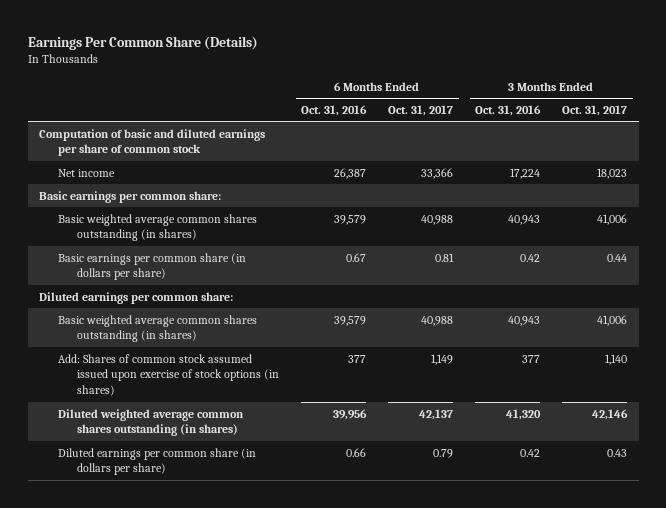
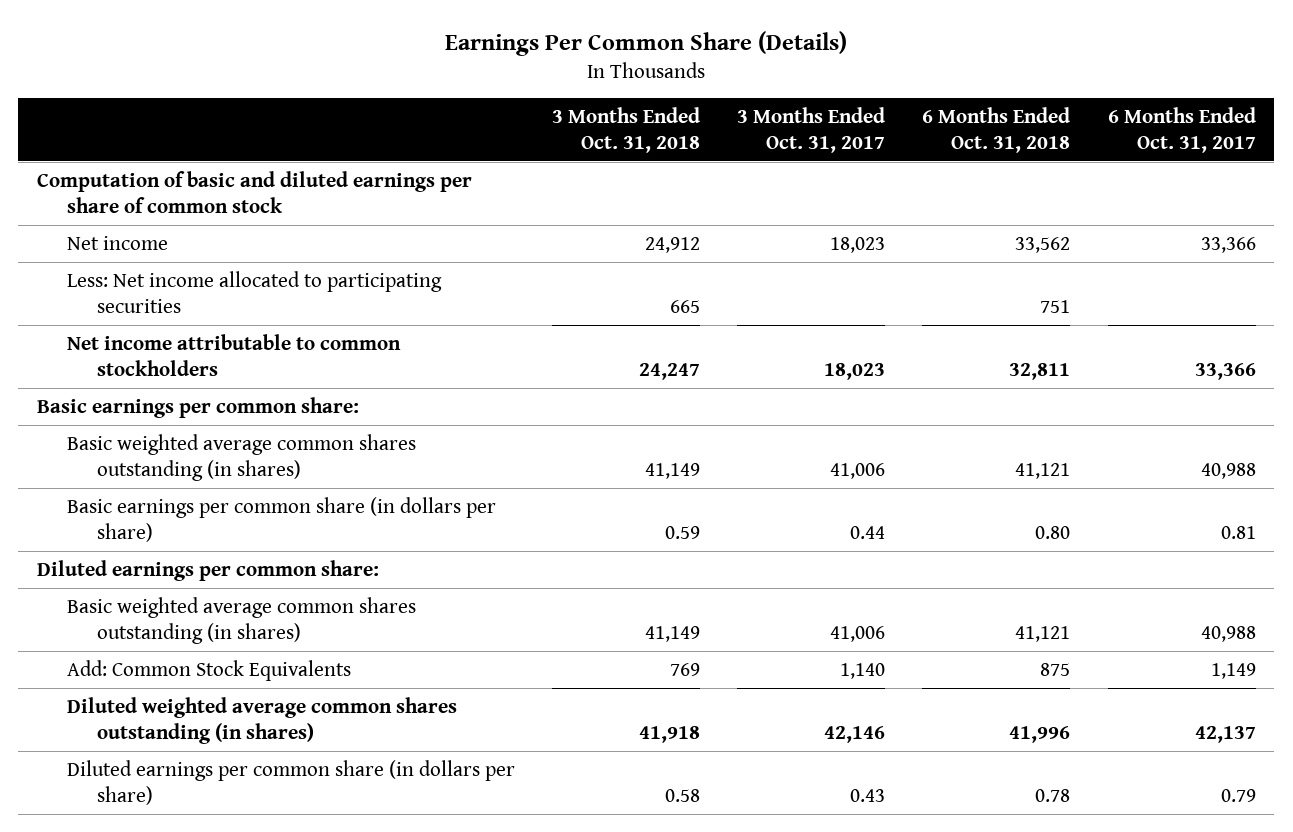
- | 6 Months Ended Oct. 31, 2016 | 6 Months Ended Oct. 31, 2017 | 3 Months Ended Oct. 31, 2016 | 3 Months Ended Oct. 31, 2017
+ | 3 Months Ended Oct. 31, 2018 | 3 Months Ended Oct. 31, 2017 | 6 Months Ended Oct. 31, 2018 | 6 Months Ended Oct. 31, 2017
+ Less: Net income allocated to participating securities | 665 | | 751 |
+ Net income attributable to common stockholders | 24,247 | 18,023 | 32,811 | 33,366
- Add: Shares of common stock assumed issued upon exercise of stock options (in shares) | 377 | 1,149 | 377 | 1,140
+ Add: Common Stock Equivalents | 769 | 1,140 | 875 | 1,149

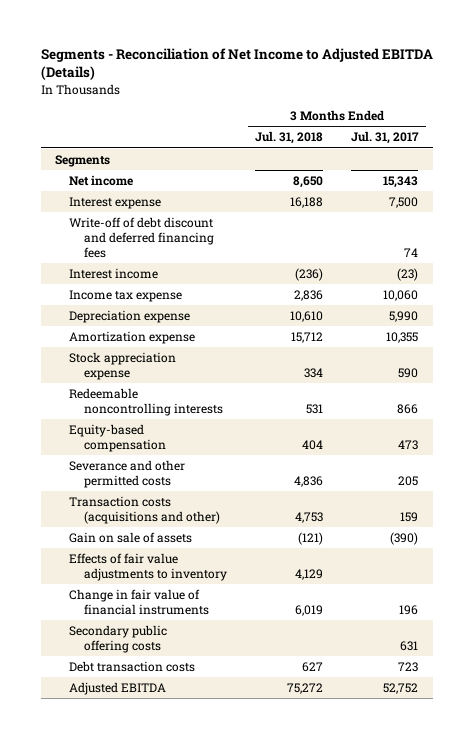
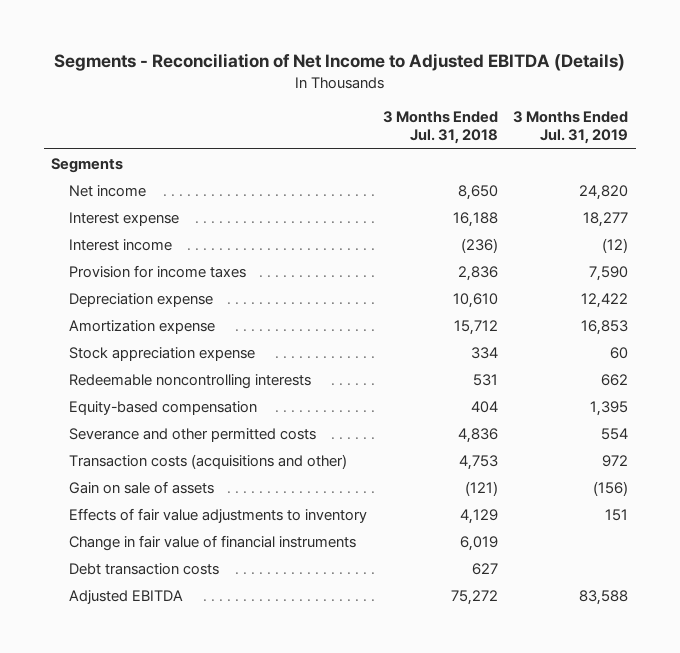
- | 3 Months Ended Jul. 31, 2018 | 3 Months Ended Jul. 31, 2017
+ | 3 Months Ended Jul. 31, 2018 | 3 Months Ended Jul. 31, 2019
- Write-off of debt discount and deferred financing fees | | 74
- Income tax expense | 2,836 | 10,060
+ Provision for income taxes | 2,836 | 7,590
- Secondary public offering costs | | 631

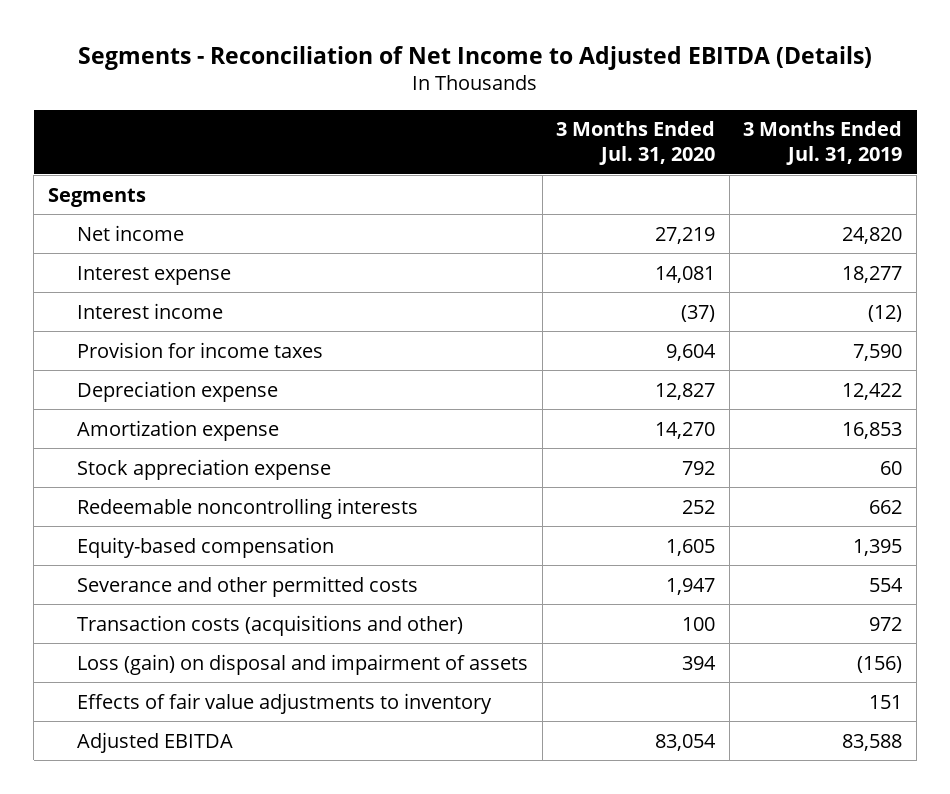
- | 3 Months Ended Jul. 31, 2018 | 3 Months Ended Jul. 31, 2019
+ | 3 Months Ended Jul. 31, 2020 | 3 Months Ended Jul. 31, 2019
- Gain on sale of assets | (121) | (156)
+ Loss (gain) on disposal and impairment of assets | 394 | (156)
- Change in fair value of financial instruments | 6,019 |
- Debt transaction costs | 627 |

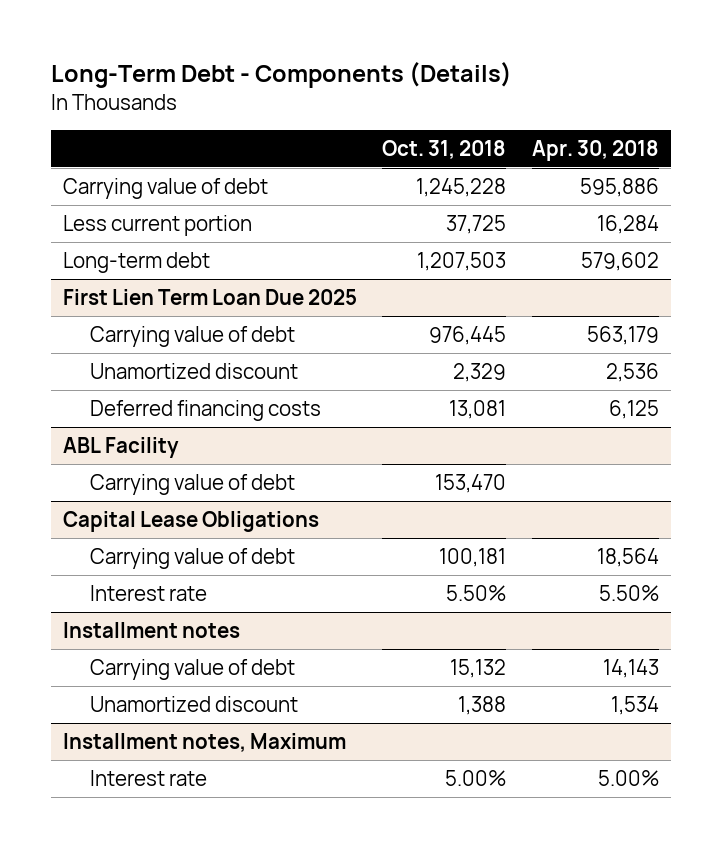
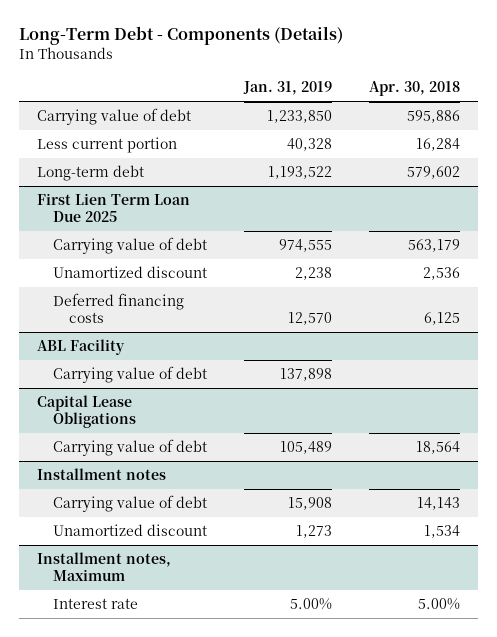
- | Oct. 31, 2018 | Apr. 30, 2018
+ | Jan. 31, 2019 | Apr. 30, 2018
@ Capital Lease Obligations
- Interest rate | 5.50% | 5.50%

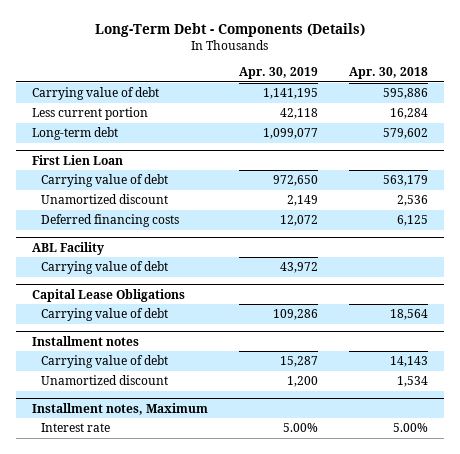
- | Jan. 31, 2019 | Apr. 30, 2018
+ | Apr. 30, 2019 | Apr. 30, 2018
- First Lien Term Loan Due 2025
+ First Lien Loan

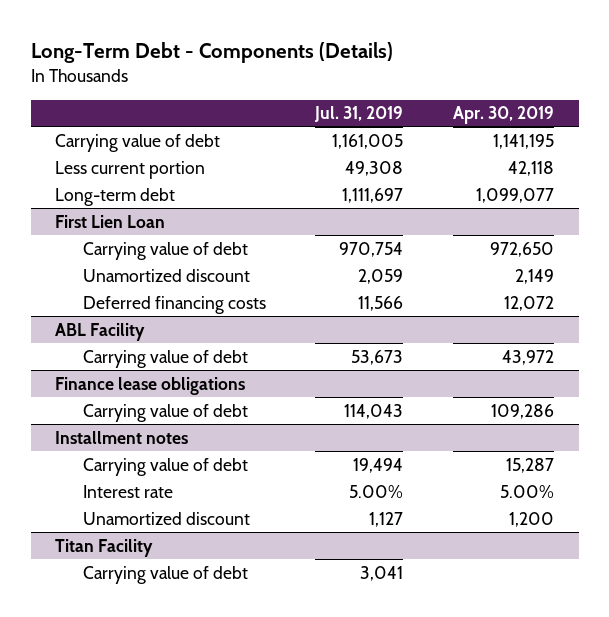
- | Apr. 30, 2019 | Apr. 30, 2018
+ | Jul. 31, 2019 | Apr. 30, 2019
- Capital Lease Obligations
+ Finance lease obligations
- Installment notes, Maximum
@ Installment notes
moved down: Unamortized discount | 1,127 | 1,200
+ Titan Facility
+ Carrying value of debt | 3,041 |

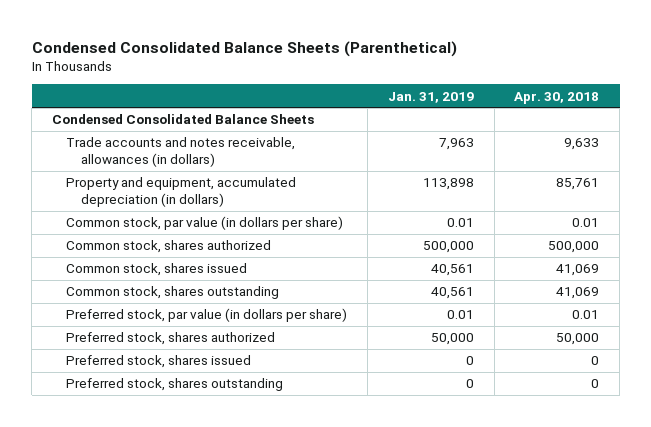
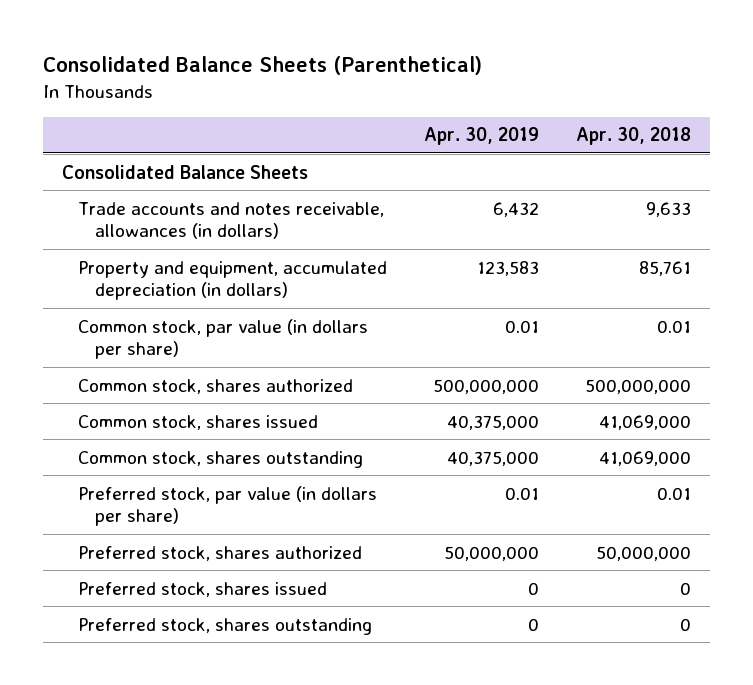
- Condensed Consolidated Balance Sheets (Parenthetical)
+ Consolidated Balance Sheets (Parenthetical)
- | Jan. 31, 2019 | Apr. 30, 2018
+ | Apr. 30, 2019 | Apr. 30, 2018
- Condensed Consolidated Balance Sheets
+ Consolidated Balance Sheets
- Common stock, shares authorized | 500,000 | 500,000
- Common stock, shares issued | 40,561 | 41,069
- Common stock, shares outstanding | 40,561 | 41,069
+ Common stock, shares authorized | 500,000,000 | 500,000,000
+ Common stock, shares issued | 40,375,000 | 41,069,000
+ Common stock, shares outstanding | 40,375,000 | 41,069,000
- Preferred stock, shares authorized | 50,000 | 50,000
+ Preferred stock, shares authorized | 50,000,000 | 50,000,000

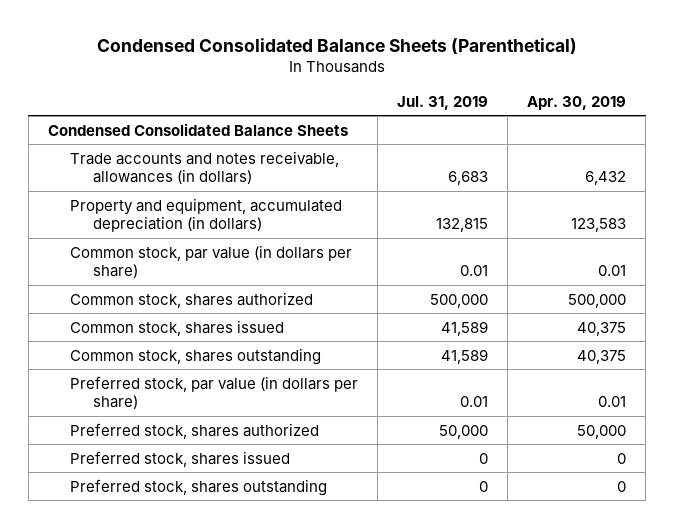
- Consolidated Balance Sheets (Parenthetical)
+ Condensed Consolidated Balance Sheets (Parenthetical)
- | Apr. 30, 2019 | Apr. 30, 2018
+ | Jul. 31, 2019 | Apr. 30, 2019
- Consolidated Balance Sheets
+ Condensed Consolidated Balance Sheets
- Common stock, shares authorized | 500,000,000 | 500,000,000
- Common stock, shares issued | 40,375,000 | 41,069,000
- Common stock, shares outstanding | 40,375,000 | 41,069,000
+ Common stock, shares authorized | 500,000 | 500,000
+ Common stock, shares issued | 41,589 | 40,375
+ Common stock, shares outstanding | 41,589 | 40,375
- Preferred stock, shares authorized | 50,000,000 | 50,000,000
+ Preferred stock, shares authorized | 50,000 | 50,000

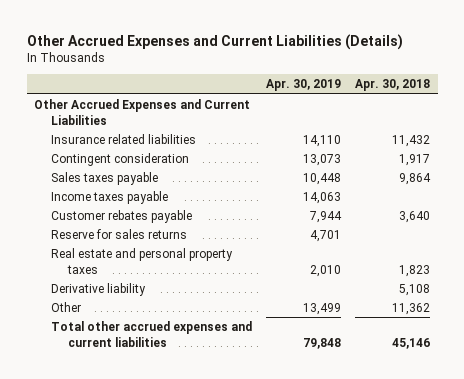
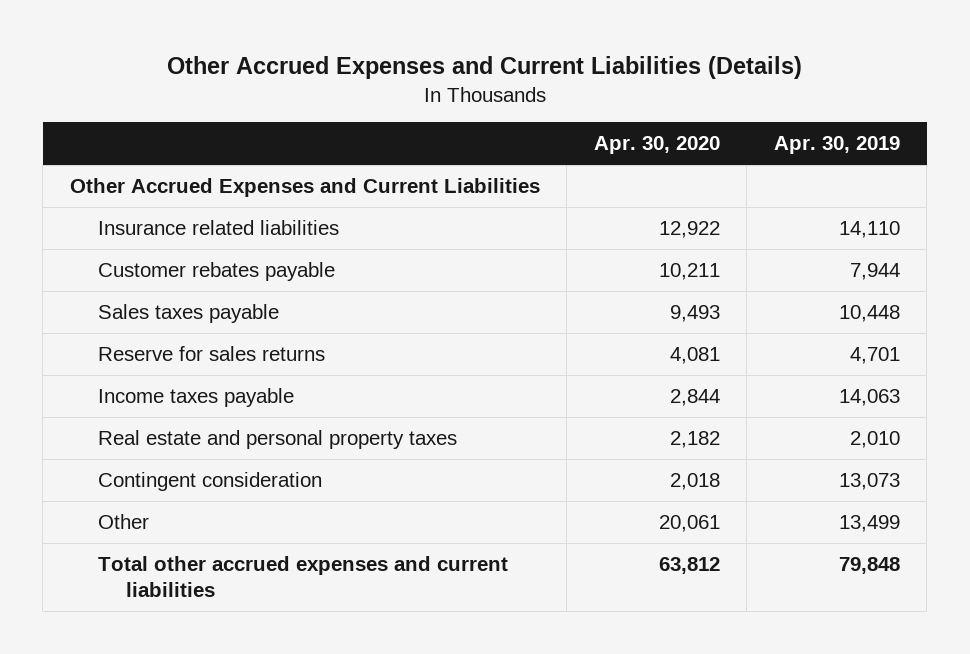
- | Apr. 30, 2019 | Apr. 30, 2018
+ | Apr. 30, 2020 | Apr. 30, 2019
moved down: Sales taxes payable | 9,493 | 10,448
moved down: Income taxes payable | 2,844 | 14,063
- Derivative liability | | 5,108
moved down: Contingent consideration | 2,018 | 13,073

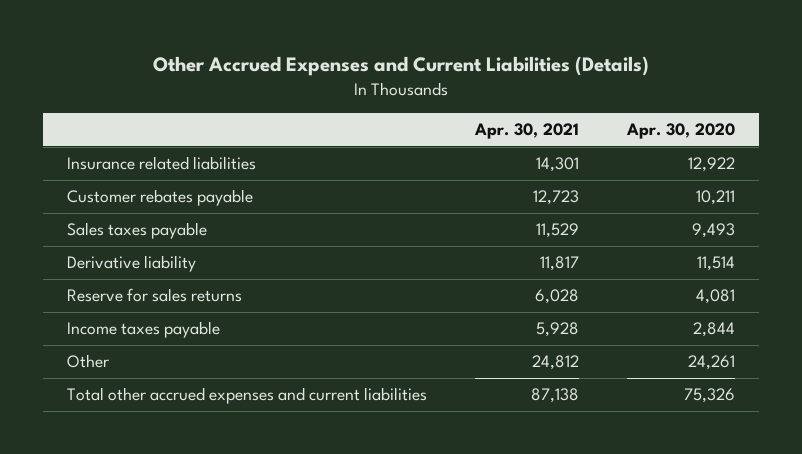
- | Apr. 30, 2020 | Apr. 30, 2019
+ | Apr. 30, 2021 | Apr. 30, 2020
- Other Accrued Expenses and Current Liabilities
+ Derivative liability | 11,817 | 11,514
- Real estate and personal property taxes | 2,182 | 2,010
- Contingent consideration | 2,018 | 13,073
- Other | 20,061 | 13,499
- Total other accrued expenses and current liabilities | 63,812 | 79,848
+ Other | 24,812 | 24,261
+ Total other accrued expenses and current liabilities | 87,138 | 75,326

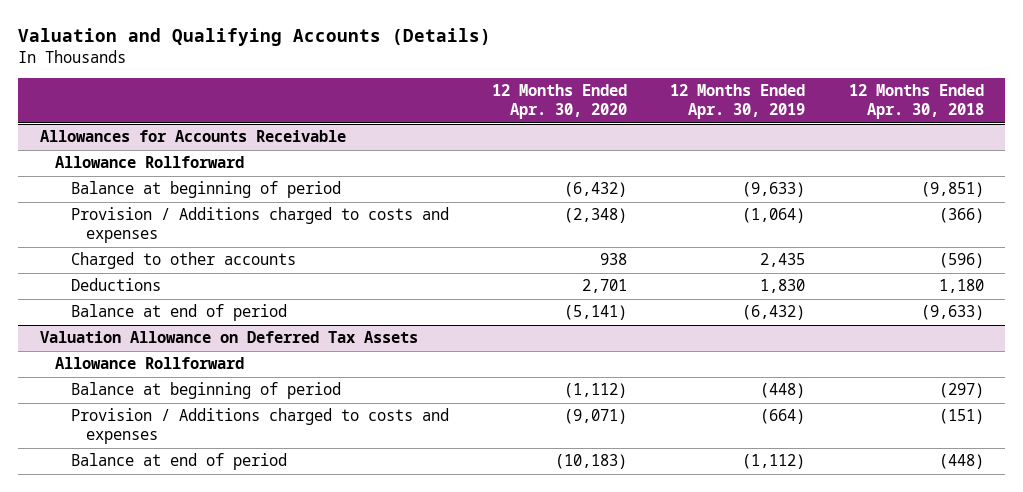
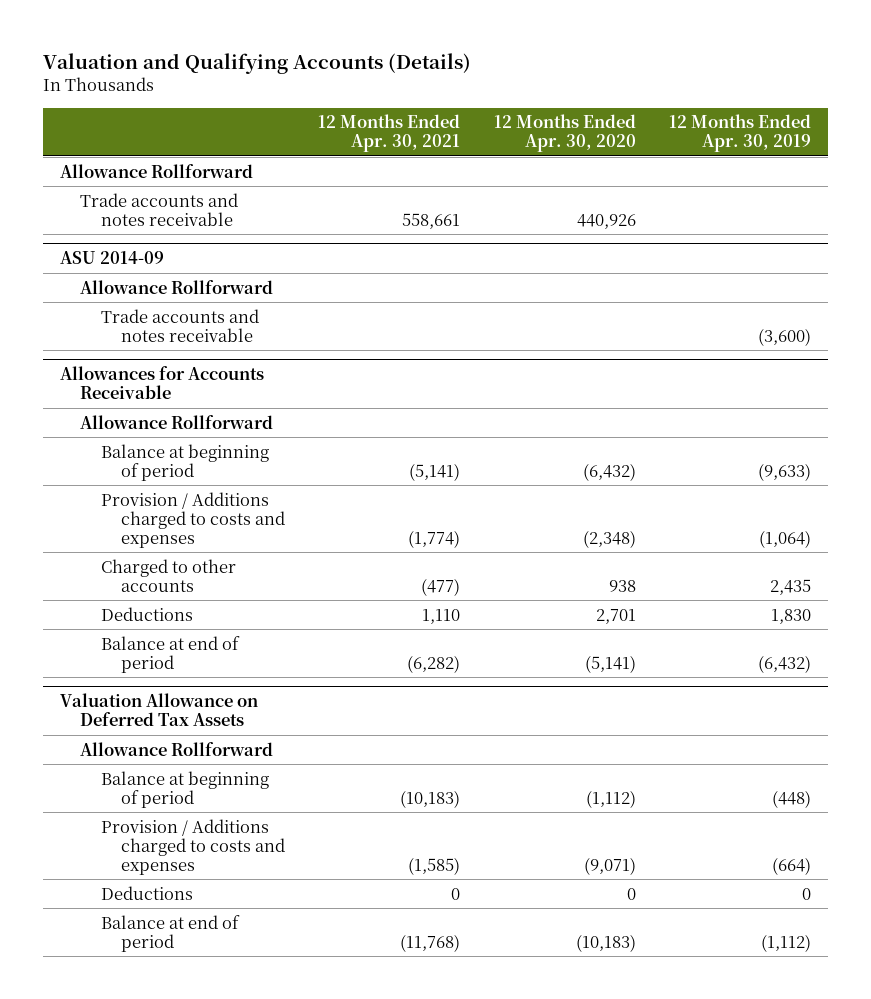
- | 12 Months Ended Apr. 30, 2020 | 12 Months Ended Apr. 30, 2019 | 12 Months Ended Apr. 30, 2018
+ | 12 Months Ended Apr. 30, 2021 | 12 Months Ended Apr. 30, 2020 | 12 Months Ended Apr. 30, 2019
+ Allowance Rollforward
+ Trade accounts and notes receivable | 558,661 | 440,926 |
+ ASU 2014-09
+ Allowance Rollforward
+ Trade accounts and notes receivable | | | (3,600)
@ Valuation Allowance on Deferred Tax Assets
+ Deductions | 0 | 0 | 0

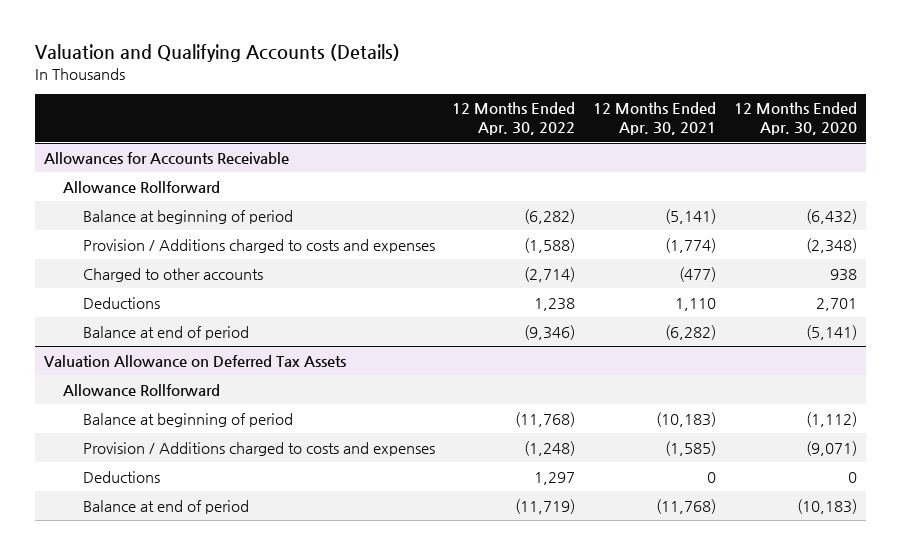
- | 12 Months Ended Apr. 30, 2021 | 12 Months Ended Apr. 30, 2020 | 12 Months Ended Apr. 30, 2019
+ | 12 Months Ended Apr. 30, 2022 | 12 Months Ended Apr. 30, 2021 | 12 Months Ended Apr. 30, 2020
- Allowance Rollforward
- Trade accounts and notes receivable | 558,661 | 440,926 |
- ASU 2014-09
- Allowance Rollforward
- Trade accounts and notes receivable | | | (3,600)

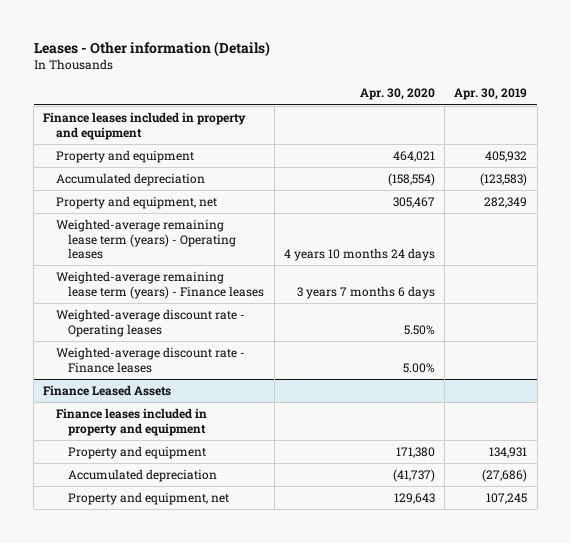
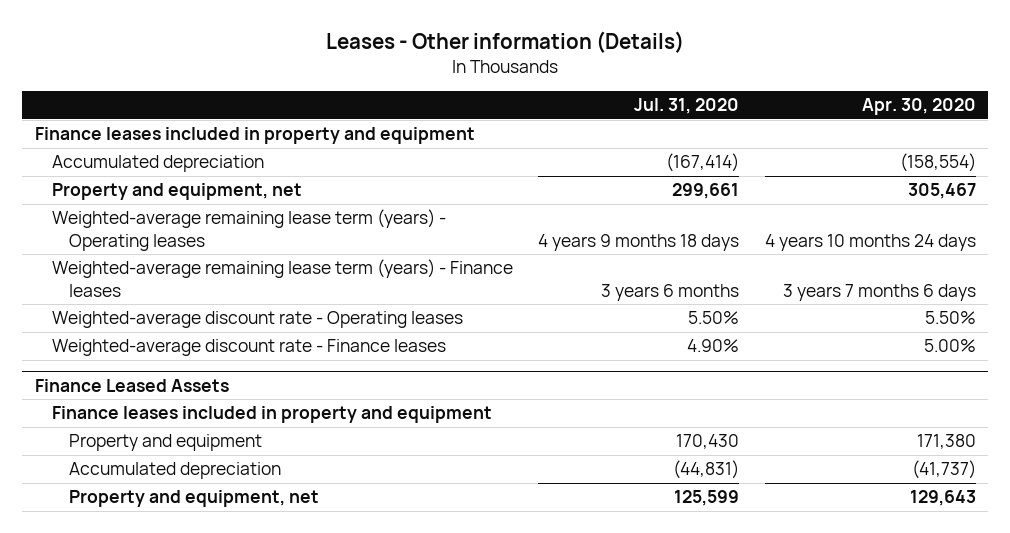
- | Apr. 30, 2020 | Apr. 30, 2019
+ | Jul. 31, 2020 | Apr. 30, 2020
- Property and equipment | 464,021 | 405,932

